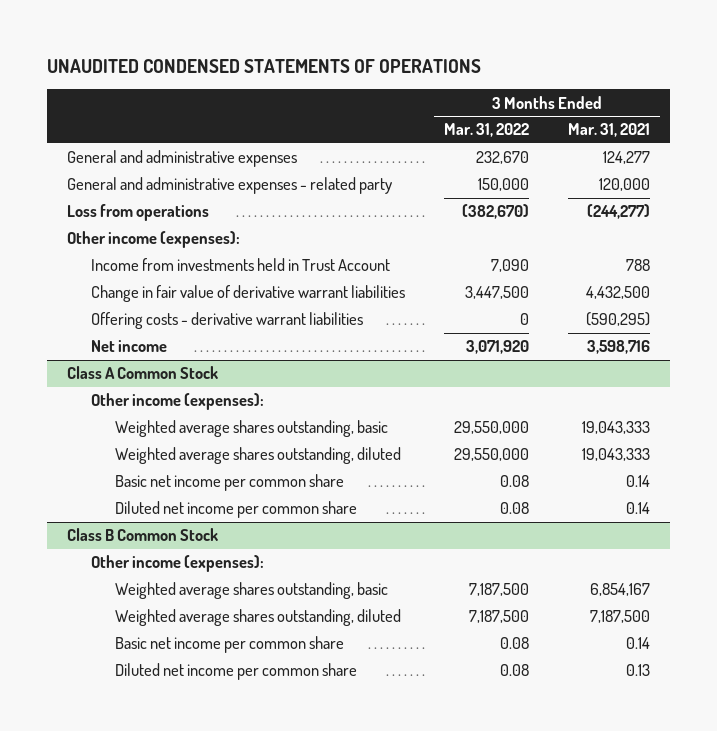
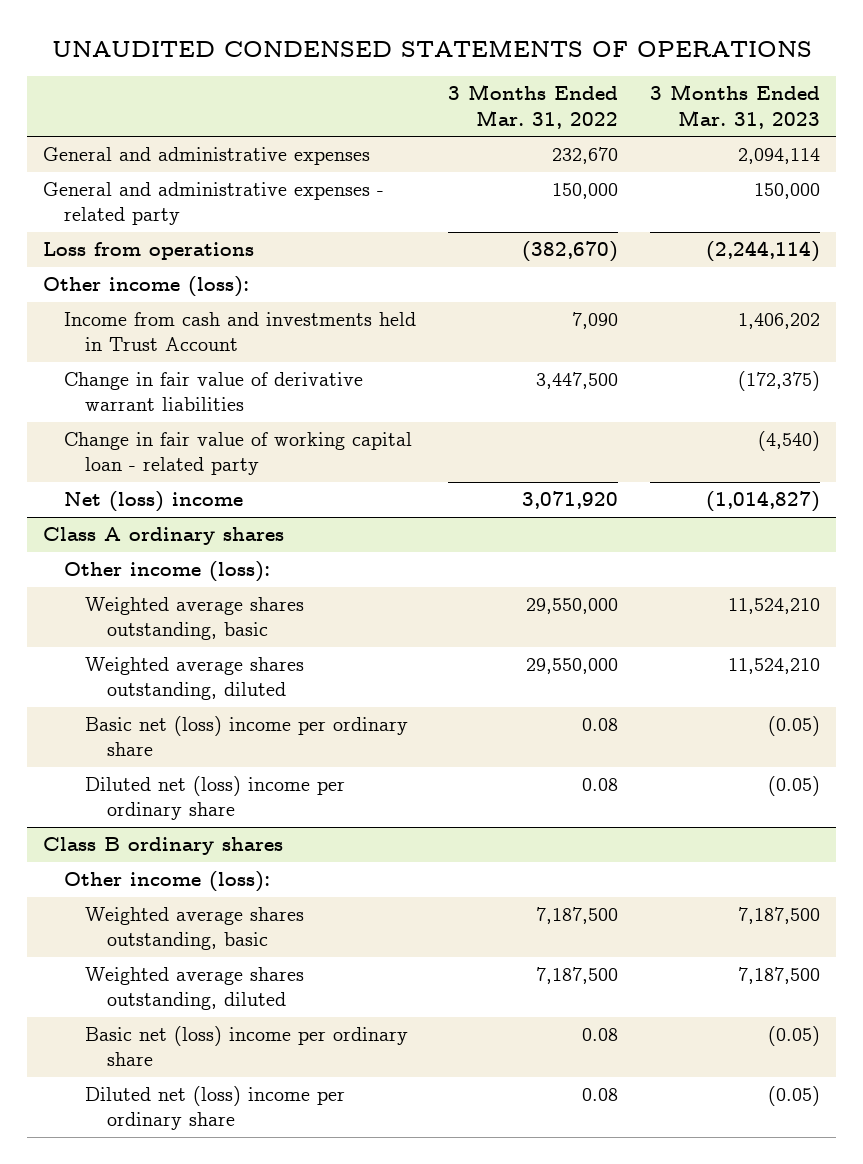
- | 3 Months Ended Mar. 31, 2022 | 3 Months Ended Mar. 31, 2021
+ | 3 Months Ended Mar. 31, 2022 | 3 Months Ended Mar. 31, 2023
- Other income (expenses):
- Income from investments held in Trust Account | 7,090 | 788
+ Other income (loss):
+ Income from cash and investments held in Trust Account | 7,090 | 1,406,202
- Offering costs - derivative warrant liabilities | 0 | (590,295)
- Net income | 3,071,920 | 3,598,716
- Class A Common Stock
- Other income (expenses):
+ Change in fair value of working capital loan - related party | | (4,540)
+ Net (loss) income | 3,071,920 | (1,014,827)
+ Class A ordinary shares
+ Other income (loss):
- Basic net income per common share | 0.08 | 0.14
- Diluted net income per common share | 0.08 | 0.14
- Class B Common Stock
- Other income (expenses):
+ Basic net (loss) income per ordinary share | 0.08 | (0.05)
+ Diluted net (loss) income per ordinary share | 0.08 | (0.05)
+ Class B ordinary shares
+ Other income (loss):
- Basic net income per common share | 0.08 | 0.14
- Diluted net income per common share | 0.08 | 0.13
+ Basic net (loss) income per ordinary share | 0.08 | (0.05)
+ Diluted net (loss) income per ordinary share | 0.08 | (0.05)

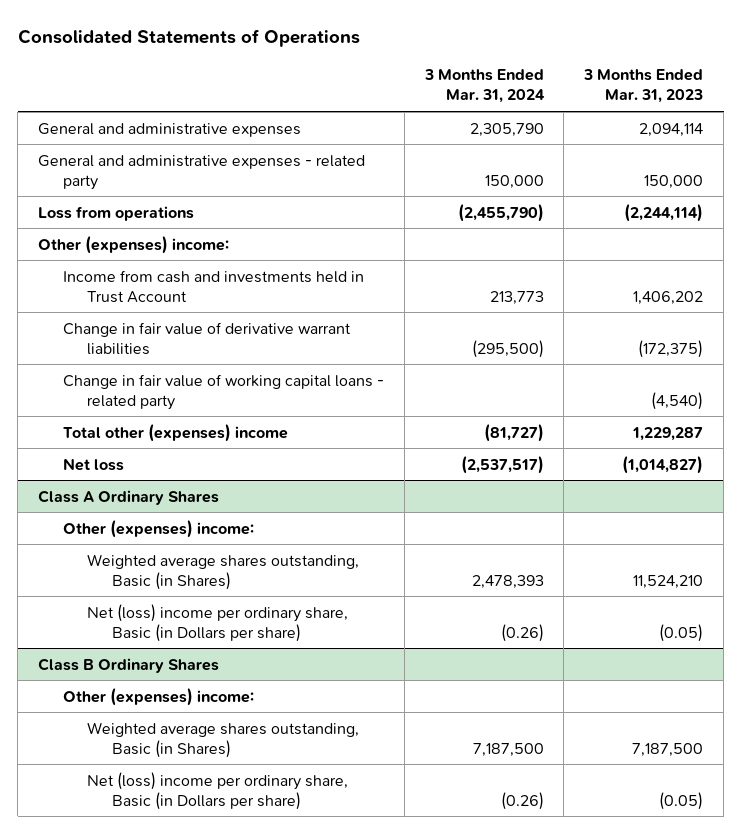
- UNAUDITED CONDENSED STATEMENTS OF OPERATIONS
+ Consolidated Statements of Operations
- | 3 Months Ended Mar. 31, 2022 | 3 Months Ended Mar. 31, 2023
+ | 3 Months Ended Mar. 31, 2024 | 3 Months Ended Mar. 31, 2023
- Other income (loss):
+ Other (expenses) income:
- Change in fair value of working capital loan - related party | | (4,540)
- Net (loss) income | 3,071,920 | (1,014,827)
- Class A ordinary shares
- Other income (loss):
- Weighted average shares outstanding, basic | 29,550,000 | 11,524,210
- Weighted average shares outstanding, diluted | 29,550,000 | 11,524,210
- Basic net (loss) income per ordinary share | 0.08 | (0.05)
- Diluted net (loss) income per ordinary share | 0.08 | (0.05)
- Class B ordinary shares
- Other income (loss):
- Weighted average shares outstanding, basic | 7,187,500 | 7,187,500
- Weighted average shares outstanding, diluted | 7,187,500 | 7,187,500
- Basic net (loss) income per ordinary share | 0.08 | (0.05)
- Diluted net (loss) income per ordinary share | 0.08 | (0.05)
+ Change in fair value of working capital loans - related party | | (4,540)
+ Total other (expenses) income | (81,727) | 1,229,287
+ Net loss | (2,537,517) | (1,014,827)
+ Class A Ordinary Shares
+ Other (expenses) income:
+ Weighted average shares outstanding, Basic (in Shares) | 2,478,393 | 11,524,210
+ Net (loss) income per ordinary share, Basic (in Dollars per share) | (0.26) | (0.05)
+ Class B Ordinary Shares
+ Other (expenses) income:
+ Weighted average shares outstanding, Basic (in Shares) | 7,187,500 | 7,187,500
+ Net (loss) income per ordinary share, Basic (in Dollars per share) | (0.26) | (0.05)

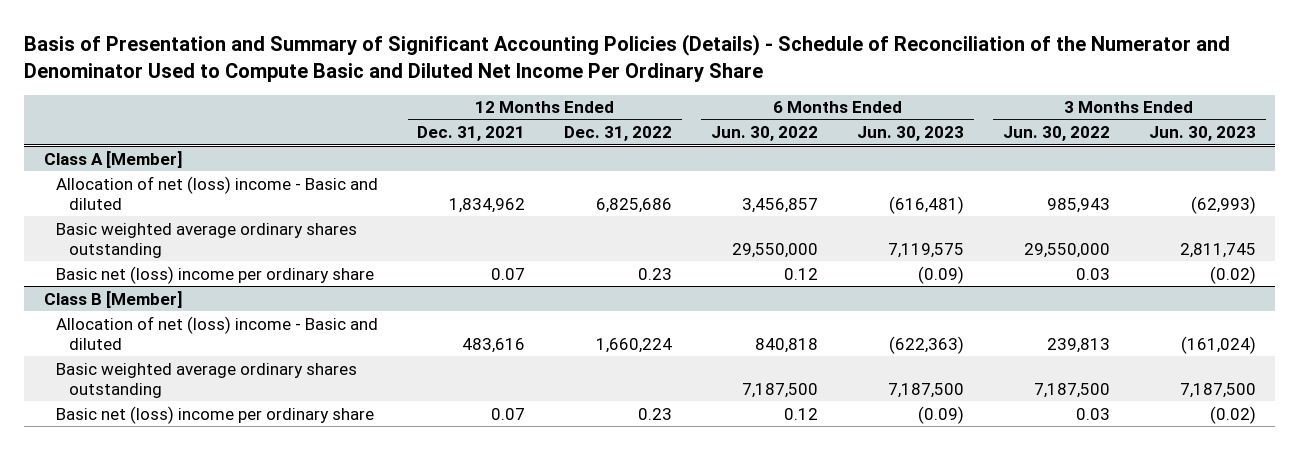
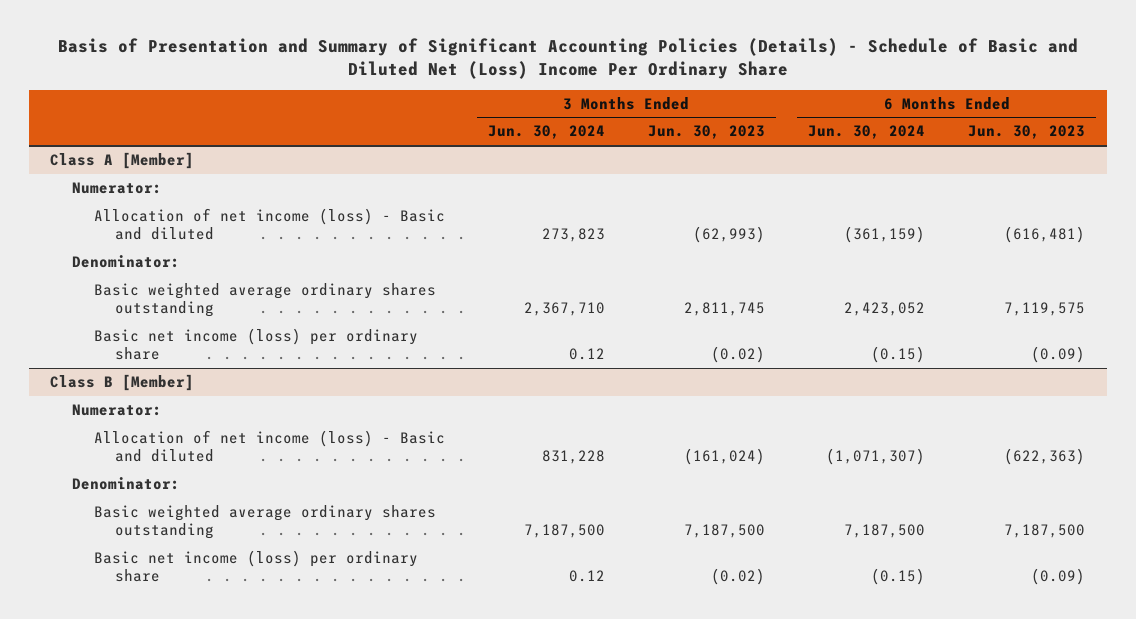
- Basis of Presentation and Summary of Significant Accounting Policies (Details) - Schedule of Reconciliation of the Numerator and Denominator Used to Compute Basic and Diluted Net Income Per Ordinary Share
+ Basis of Presentation and Summary of Significant Accounting Policies (Details) - Schedule of Basic and Diluted Net (Loss) Income Per Ordinary Share
- | 12 Months Ended Dec. 31, 2021 | 12 Months Ended Dec. 31, 2022 | 6 Months Ended Jun. 30, 2022 | 6 Months Ended Jun. 30, 2023 | 3 Months Ended Jun. 30, 2022 | 3 Months Ended Jun. 30, 2023
+ | 3 Months Ended Jun. 30, 2024 | 3 Months Ended Jun. 30, 2023 | 6 Months Ended Jun. 30, 2024 | 6 Months Ended Jun. 30, 2023
@ Class A [Member]
- Allocation of net (loss) income - Basic and diluted | 1,834,962 | 6,825,686 | 3,456,857 | (616,481) | 985,943 | (62,993)
+ Numerator:
+ Allocation of net income (loss) - Basic and diluted | 273,823 | (62,993) | (361,159) | (616,481)
+ Denominator:
- Basic net (loss) income per ordinary share | 0.07 | 0.23 | 0.12 | (0.09) | 0.03 | (0.02)
+ Basic net income (loss) per ordinary share | 0.12 | (0.02) | (0.15) | (0.09)
@ Class B [Member]
- Allocation of net (loss) income - Basic and diluted | 483,616 | 1,660,224 | 840,818 | (622,363) | 239,813 | (161,024)
+ Numerator:
+ Allocation of net income (loss) - Basic and diluted | 831,228 | (161,024) | (1,071,307) | (622,363)
+ Denominator:
- Basic net (loss) income per ordinary share | 0.07 | 0.23 | 0.12 | (0.09) | 0.03 | (0.02)
+ Basic net income (loss) per ordinary share | 0.12 | (0.02) | (0.15) | (0.09)

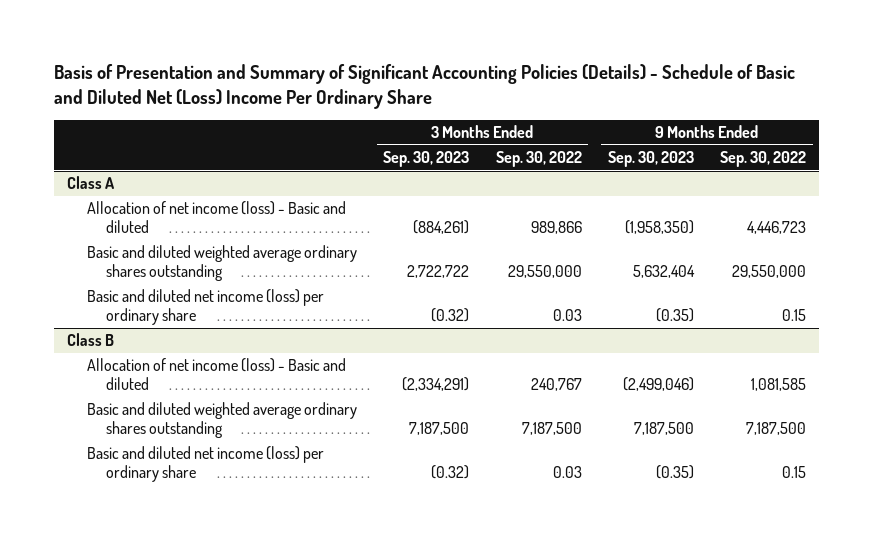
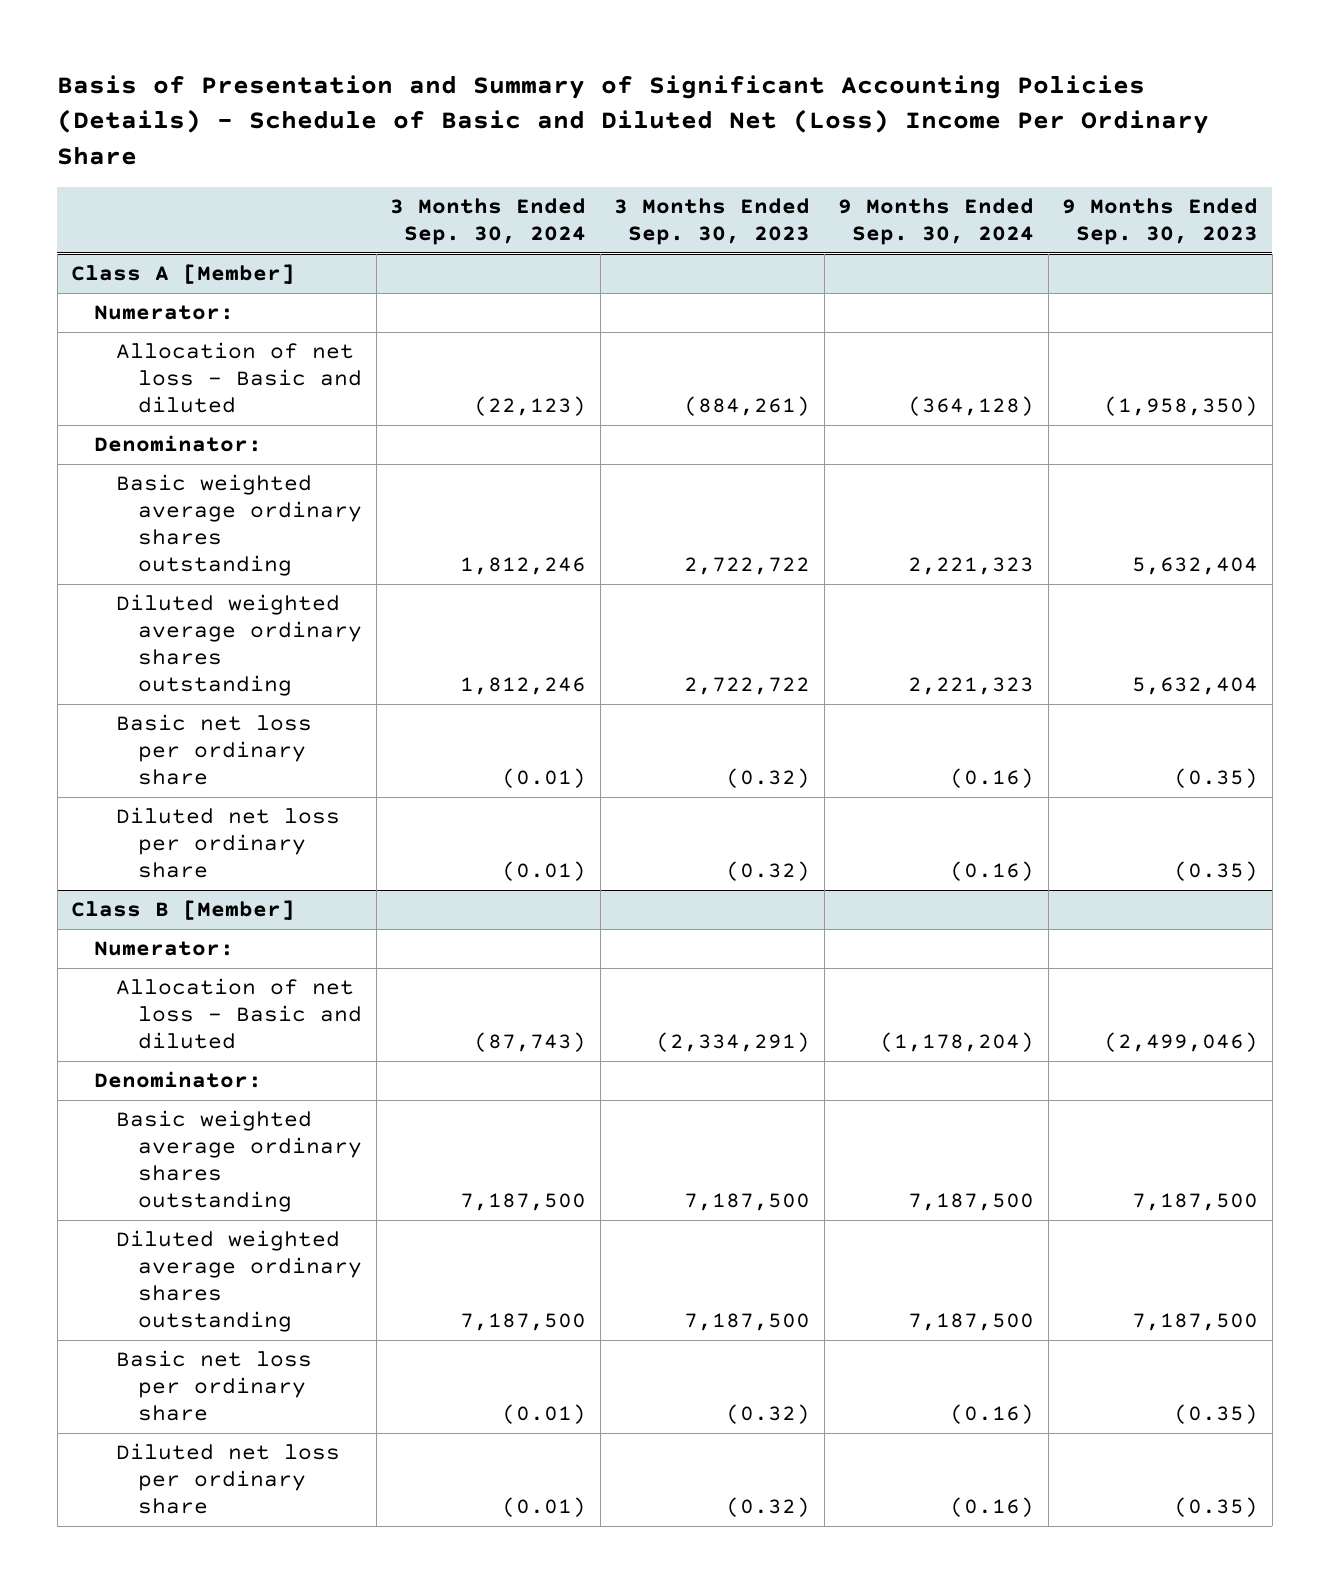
- | 3 Months Ended Sep. 30, 2023 | 3 Months Ended Sep. 30, 2022 | 9 Months Ended Sep. 30, 2023 | 9 Months Ended Sep. 30, 2022
+ | 3 Months Ended Sep. 30, 2024 | 3 Months Ended Sep. 30, 2023 | 9 Months Ended Sep. 30, 2024 | 9 Months Ended Sep. 30, 2023
- Class A
- Allocation of net income (loss) - Basic and diluted | (884,261) | 989,866 | (1,958,350) | 4,446,723
- Basic and diluted weighted average ordinary shares outstanding | 2,722,722 | 29,550,000 | 5,632,404 | 29,550,000
- Basic and diluted net income (loss) per ordinary share | (0.32) | 0.03 | (0.35) | 0.15
- Class B
- Allocation of net income (loss) - Basic and diluted | (2,334,291) | 240,767 | (2,499,046) | 1,081,585
- Basic and diluted weighted average ordinary shares outstanding | 7,187,500 | 7,187,500 | 7,187,500 | 7,187,500
- Basic and diluted net income (loss) per ordinary share | (0.32) | 0.03 | (0.35) | 0.15
+ Class A [Member]
+ Numerator:
+ Allocation of net loss - Basic and diluted | (22,123) | (884,261) | (364,128) | (1,958,350)
+ Denominator:
+ Basic weighted average ordinary shares outstanding | 1,812,246 | 2,722,722 | 2,221,323 | 5,632,404
+ Diluted weighted average ordinary shares outstanding | 1,812,246 | 2,722,722 | 2,221,323 | 5,632,404
+ Basic net loss per ordinary share | (0.01) | (0.32) | (0.16) | (0.35)
+ Diluted net loss per ordinary share | (0.01) | (0.32) | (0.16) | (0.35)
+ Class B [Member]
+ Numerator:
+ Allocation of net loss - Basic and diluted | (87,743) | (2,334,291) | (1,178,204) | (2,499,046)
+ Denominator:
+ Basic weighted average ordinary shares outstanding | 7,187,500 | 7,187,500 | 7,187,500 | 7,187,500
+ Diluted weighted average ordinary shares outstanding | 7,187,500 | 7,187,500 | 7,187,500 | 7,187,500
+ Basic net loss per ordinary share | (0.01) | (0.32) | (0.16) | (0.35)
+ Diluted net loss per ordinary share | (0.01) | (0.32) | (0.16) | (0.35)

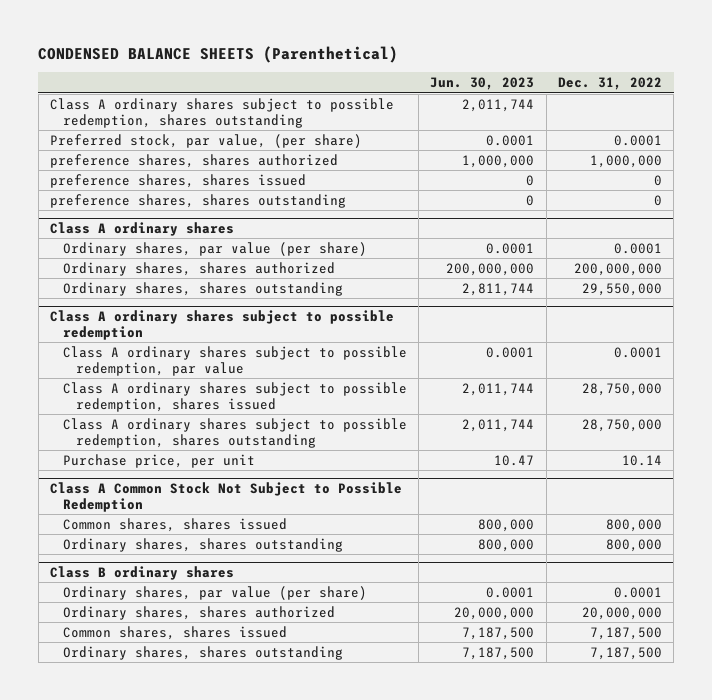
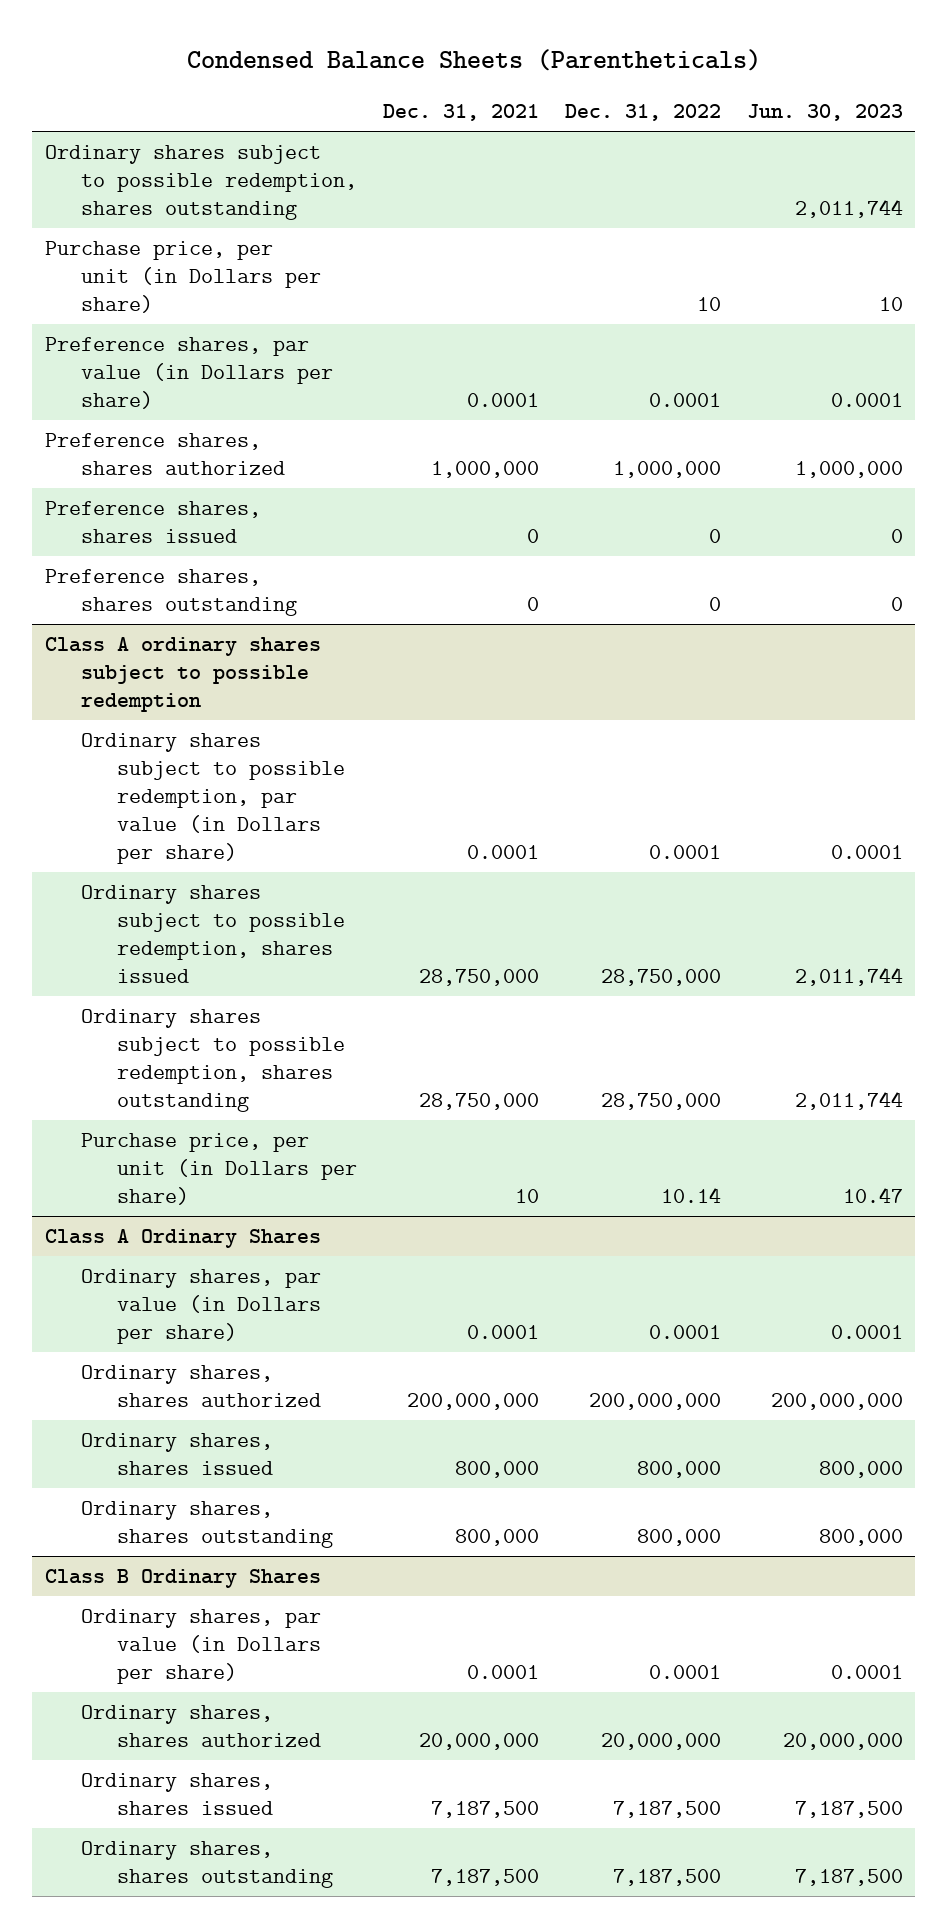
- CONDENSED BALANCE SHEETS (Parenthetical)
+ Condensed Balance Sheets (Parentheticals)
- | Jun. 30, 2023 | Dec. 31, 2022
+ | Dec. 31, 2021 | Dec. 31, 2022 | Jun. 30, 2023
- Class A ordinary shares subject to possible redemption, shares outstanding | 2,011,744 |
- Preferred stock, par value, (per share) | 0.0001 | 0.0001
- preference shares, shares authorized | 1,000,000 | 1,000,000
- preference shares, shares issued | 0 | 0
- preference shares, shares outstanding | 0 | 0
- Class A ordinary shares
- Ordinary shares, par value (per share) | 0.0001 | 0.0001
- Ordinary shares, shares authorized | 200,000,000 | 200,000,000
- Ordinary shares, shares outstanding | 2,811,744 | 29,550,000
+ Ordinary shares subject to possible redemption, shares outstanding | | | 2,011,744
+ Purchase price, per unit (in Dollars per share) | | 10 | 10
+ Preference shares, par value (in Dollars per share) | 0.0001 | 0.0001 | 0.0001
+ Preference shares, shares authorized | 1,000,000 | 1,000,000 | 1,000,000
+ Preference shares, shares issued | 0 | 0 | 0
+ Preference shares, shares outstanding | 0 | 0 | 0
@ Class A ordinary shares subject to possible redemption
- Class A ordinary shares subject to possible redemption, par value | 0.0001 | 0.0001
- Class A ordinary shares subject to possible redemption, shares issued | 2,011,744 | 28,750,000
- Class A ordinary shares subject to possible redemption, shares outstanding | 2,011,744 | 28,750,000
- Purchase price, per unit | 10.47 | 10.14
- Class A Common Stock Not Subject to Possible Redemption
- Common shares, shares issued | 800,000 | 800,000
@ Class A ordinary shares subject to possible redemption
+ Ordinary shares subject to possible redemption, par value (in Dollars per share) | 0.0001 | 0.0001 | 0.0001
+ Ordinary shares subject to possible redemption, shares issued | 28,750,000 | 28,750,000 | 2,011,744
+ Ordinary shares subject to possible redemption, shares outstanding | 28,750,000 | 28,750,000 | 2,011,744
+ Purchase price, per unit (in Dollars per share) | 10 | 10.14 | 10.47
+ Class A Ordinary Shares
+ Ordinary shares, par value (in Dollars per share) | 0.0001 | 0.0001 | 0.0001
+ Ordinary shares, shares authorized | 200,000,000 | 200,000,000 | 200,000,000
+ Ordinary shares, shares issued | 800,000 | 800,000 | 800,000
- Class B ordinary shares
- Ordinary shares, par value (per share) | 0.0001 | 0.0001
+ Class B Ordinary Shares
+ Ordinary shares, par value (in Dollars per share) | 0.0001 | 0.0001 | 0.0001
- Common shares, shares issued | 7,187,500 | 7,187,500
+ Ordinary shares, shares issued | 7,187,500 | 7,187,500 | 7,187,500

